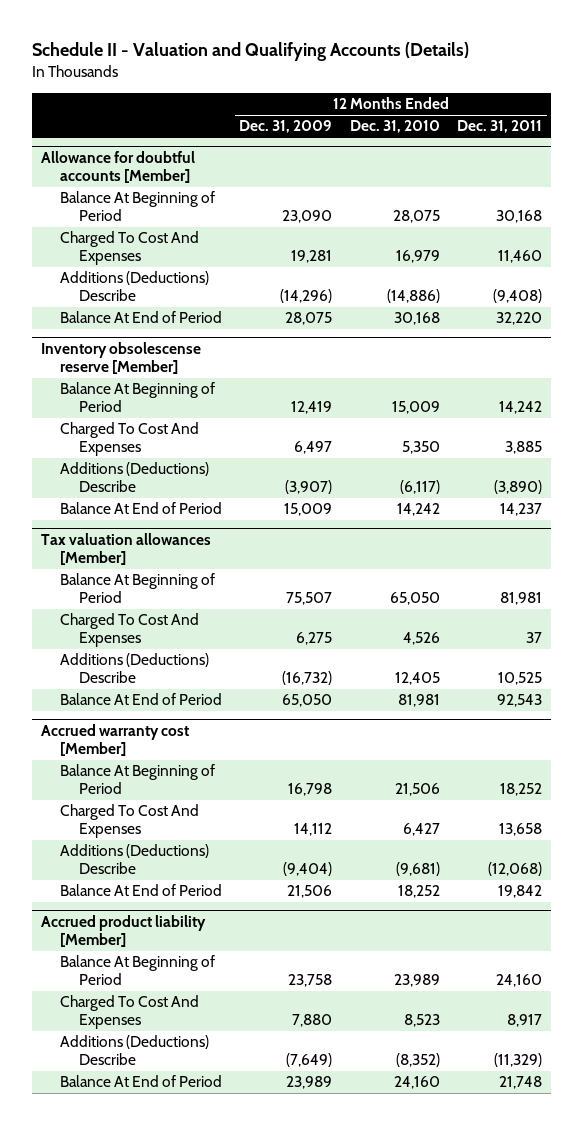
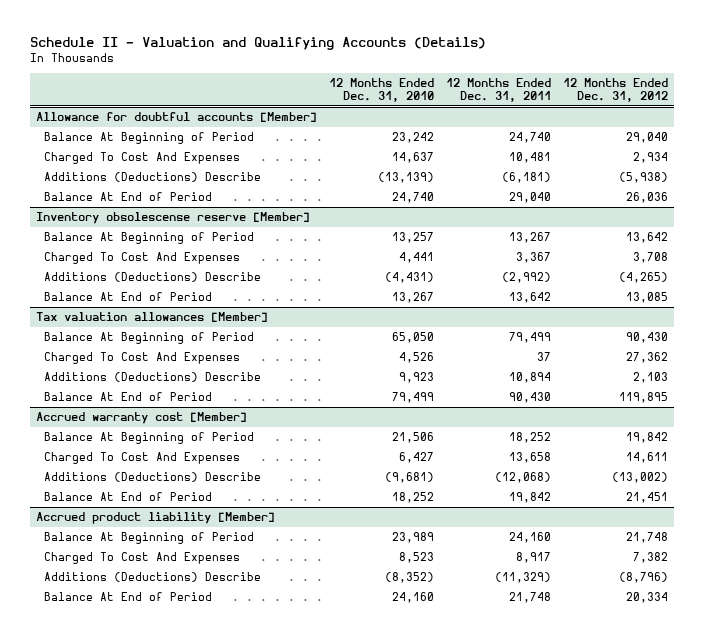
- | 12 Months Ended Dec. 31, 2009 | 12 Months Ended Dec. 31, 2010 | 12 Months Ended Dec. 31, 2011
+ | 12 Months Ended Dec. 31, 2010 | 12 Months Ended Dec. 31, 2011 | 12 Months Ended Dec. 31, 2012
@ Allowance for doubtful accounts [Member]
- Balance At Beginning of Period | 23,090 | 28,075 | 30,168
- Charged To Cost And Expenses | 19,281 | 16,979 | 11,460
- Additions (Deductions) Describe | (14,296) | (14,886) | (9,408)
- Balance At End of Period | 28,075 | 30,168 | 32,220
+ Balance At Beginning of Period | 23,242 | 24,740 | 29,040
+ Charged To Cost And Expenses | 14,637 | 10,481 | 2,934
+ Additions (Deductions) Describe | (13,139) | (6,181) | (5,938)
+ Balance At End of Period | 24,740 | 29,040 | 26,036
@ Inventory obsolescense reserve [Member]
- Balance At Beginning of Period | 12,419 | 15,009 | 14,242
- Charged To Cost And Expenses | 6,497 | 5,350 | 3,885
- Additions (Deductions) Describe | (3,907) | (6,117) | (3,890)
- Balance At End of Period | 15,009 | 14,242 | 14,237
+ Balance At Beginning of Period | 13,257 | 13,267 | 13,642
+ Charged To Cost And Expenses | 4,441 | 3,367 | 3,708
+ Additions (Deductions) Describe | (4,431) | (2,992) | (4,265)
+ Balance At End of Period | 13,267 | 13,642 | 13,085
@ Tax valuation allowances [Member]
- Balance At Beginning of Period | 75,507 | 65,050 | 81,981
+ Balance At Beginning of Period | 65,050 | 79,499 | 90,430
- Additions (Deductions) Describe | (16,732) | 12,405 | 10,525
- Balance At End of Period | 65,050 | 81,981 | 92,543
+ Additions (Deductions) Describe | 9,923 | 10,894 | 2,103
+ Balance At End of Period | 79,499 | 90,430 | 119,895

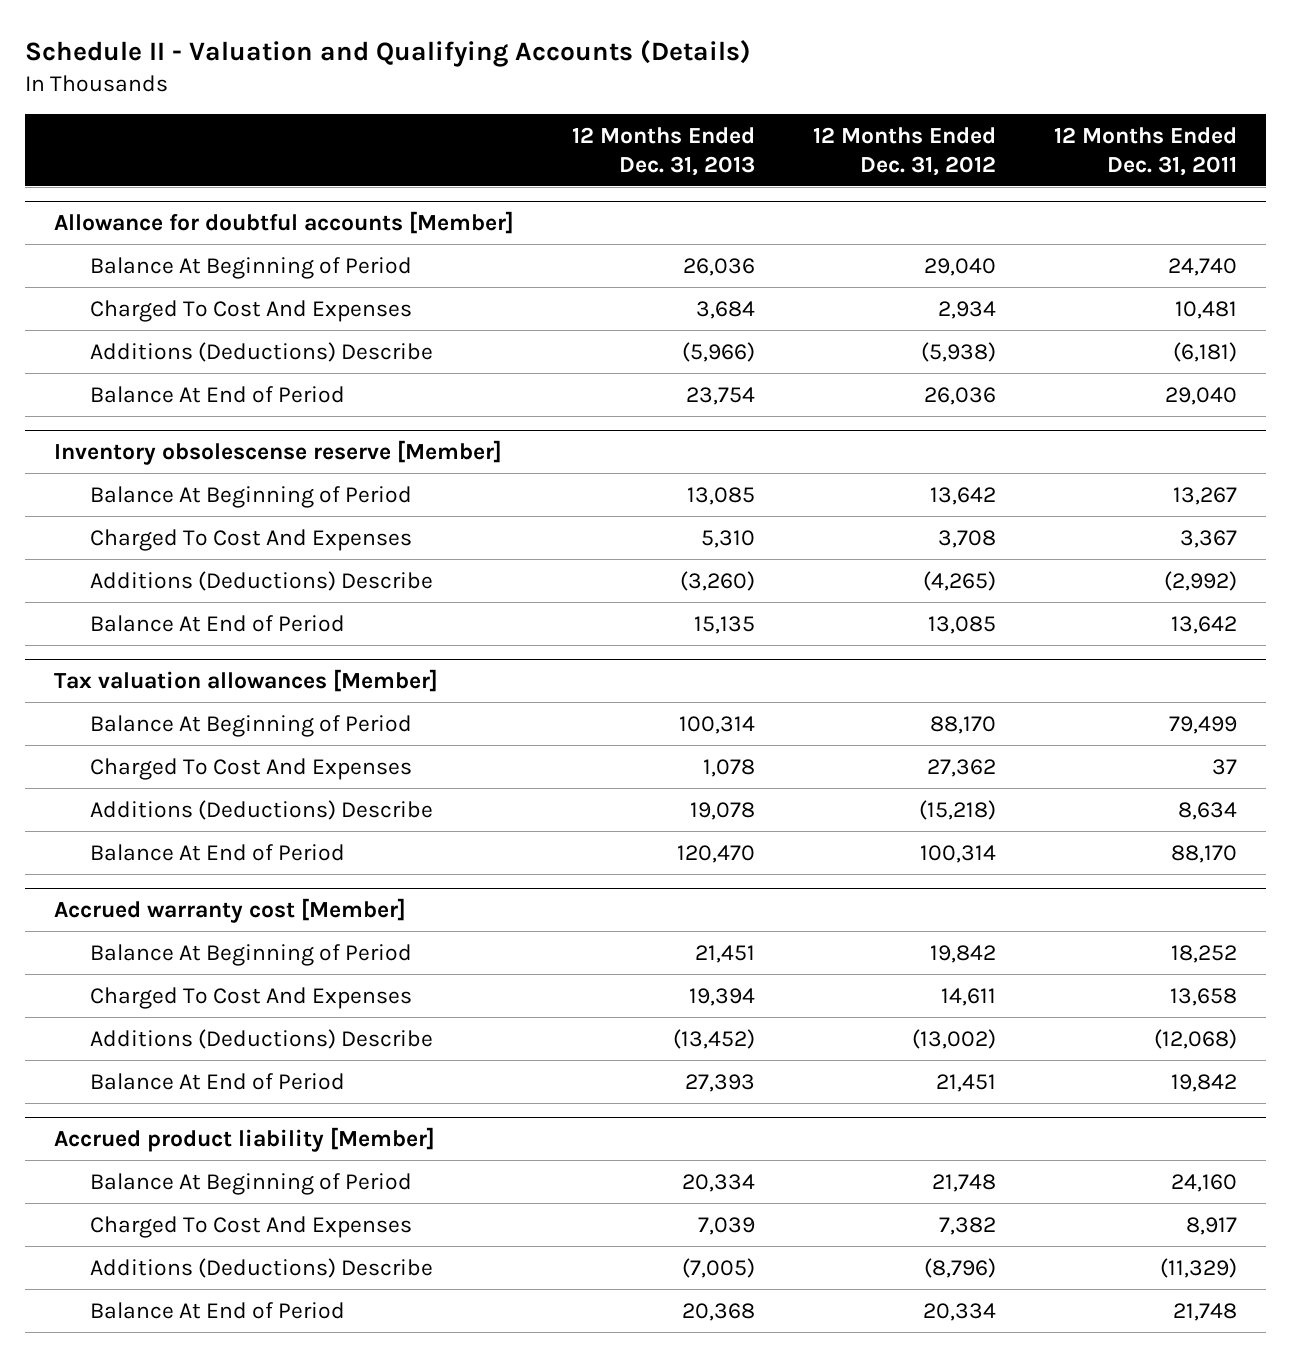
- | 12 Months Ended Dec. 31, 2010 | 12 Months Ended Dec. 31, 2011 | 12 Months Ended Dec. 31, 2012
+ | 12 Months Ended Dec. 31, 2013 | 12 Months Ended Dec. 31, 2012 | 12 Months Ended Dec. 31, 2011
@ Tax valuation allowances [Member]
- Balance At Beginning of Period | 65,050 | 79,499 | 90,430
+ Balance At Beginning of Period | 100,314 | 88,170 | 79,499
- Additions (Deductions) Describe | 9,923 | 10,894 | 2,103
- Balance At End of Period | 79,499 | 90,430 | 119,895
+ Additions (Deductions) Describe | 19,078 | (15,218) | 8,634
+ Balance At End of Period | 120,470 | 100,314 | 88,170

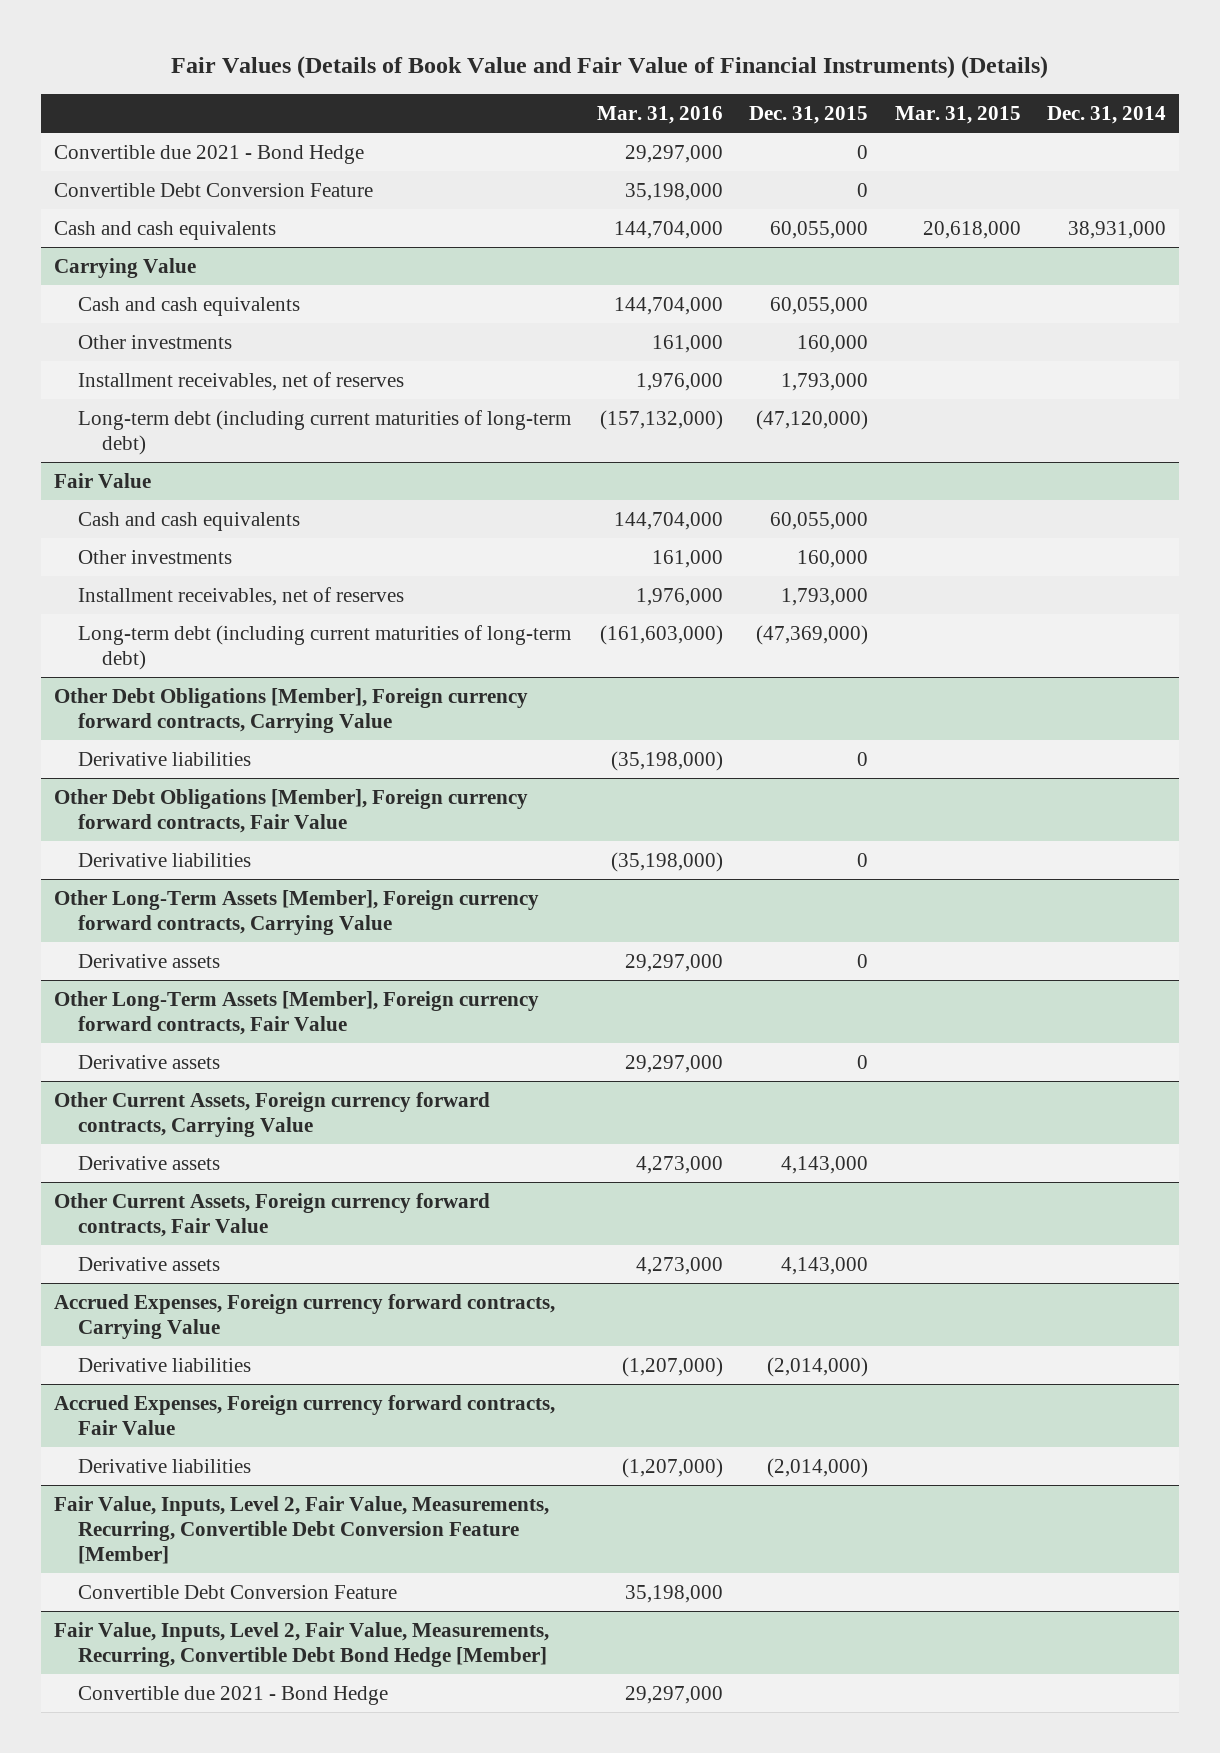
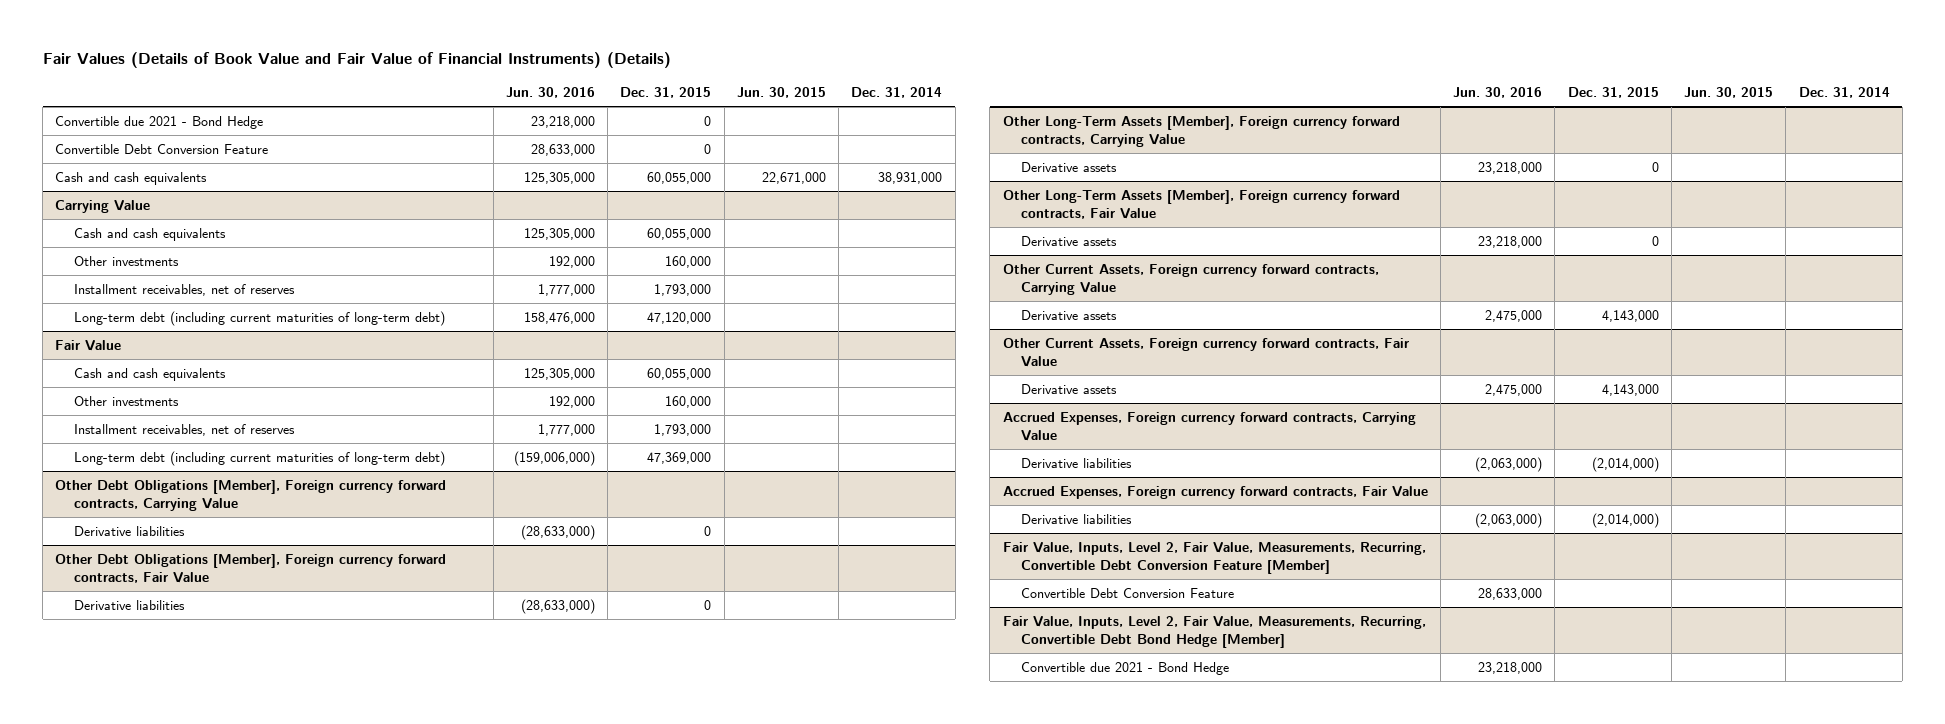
- | Mar. 31, 2016 | Dec. 31, 2015 | Mar. 31, 2015 | Dec. 31, 2014
+ | Jun. 30, 2016 | Dec. 31, 2015 | Jun. 30, 2015 | Dec. 31, 2014
@ Carrying Value
- Long-term debt (including current maturities of long-term debt) | (157,132,000) | (47,120,000) | |
+ Long-term debt (including current maturities of long-term debt) | 158,476,000 | 47,120,000 | |
@ Fair Value
- Long-term debt (including current maturities of long-term debt) | (161,603,000) | (47,369,000) | |
+ Long-term debt (including current maturities of long-term debt) | (159,006,000) | 47,369,000 | |

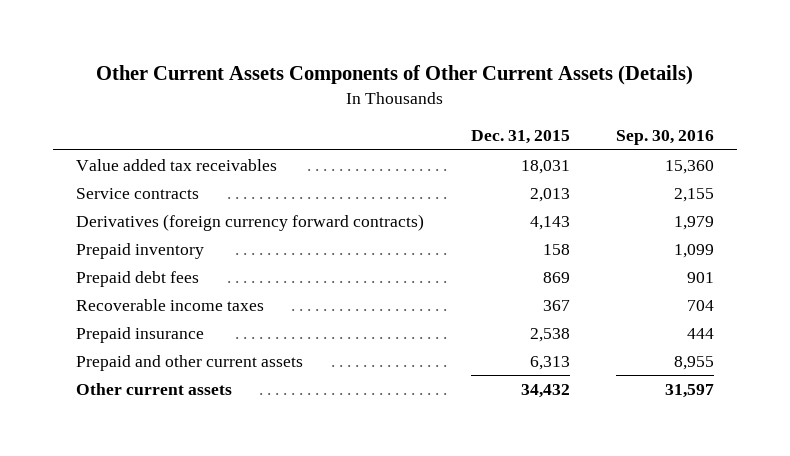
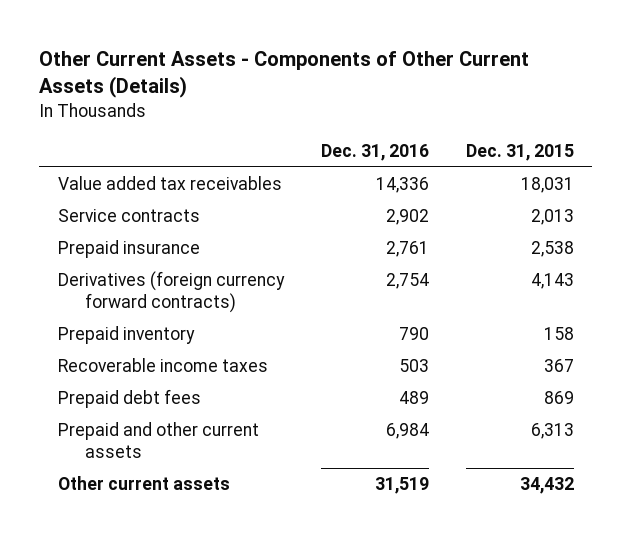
- Other Current Assets Components of Other Current Assets (Details)
+ Other Current Assets - Components of Other Current Assets (Details)
- | Dec. 31, 2015 | Sep. 30, 2016
+ | Dec. 31, 2016 | Dec. 31, 2015
moved up: Prepaid insurance | 2,761 | 2,538
moved down: Prepaid debt fees | 489 | 869

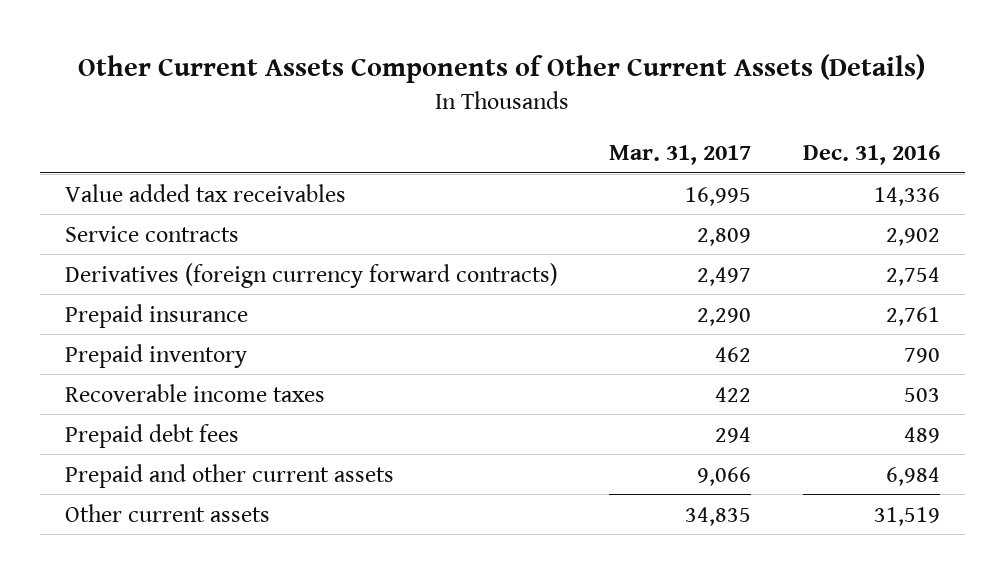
- Other Current Assets - Components of Other Current Assets (Details)
+ Other Current Assets Components of Other Current Assets (Details)
- | Dec. 31, 2016 | Dec. 31, 2015
+ | Mar. 31, 2017 | Dec. 31, 2016
moved down: Prepaid insurance | 2,290 | 2,761

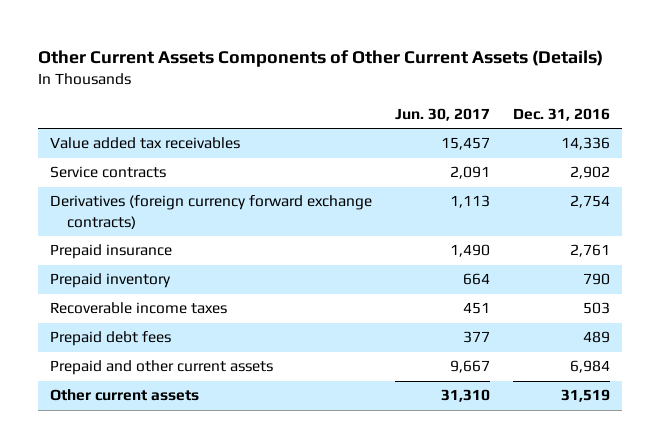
- | Mar. 31, 2017 | Dec. 31, 2016
+ | Jun. 30, 2017 | Dec. 31, 2016
- Derivatives (foreign currency forward contracts) | 2,497 | 2,754
+ Derivatives (foreign currency forward exchange contracts) | 1,113 | 2,754

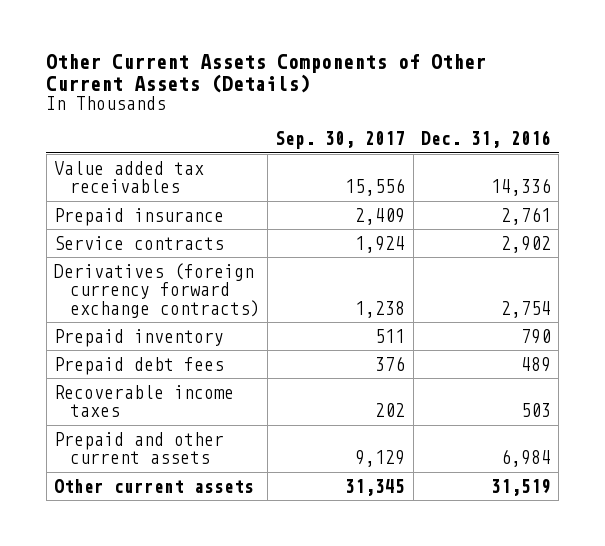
- | Jun. 30, 2017 | Dec. 31, 2016
+ | Sep. 30, 2017 | Dec. 31, 2016
moved up: Prepaid insurance | 2,409 | 2,761
moved down: Recoverable income taxes | 202 | 503

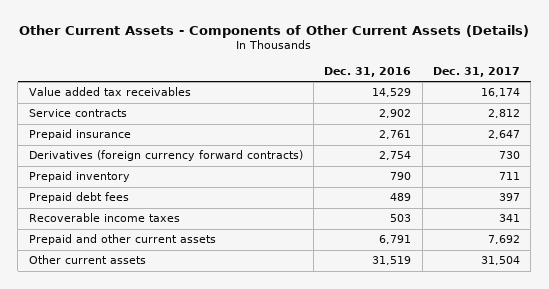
- Other Current Assets Components of Other Current Assets (Details)
+ Other Current Assets - Components of Other Current Assets (Details)
- | Sep. 30, 2017 | Dec. 31, 2016
+ | Dec. 31, 2016 | Dec. 31, 2017
- Value added tax receivables | 15,556 | 14,336
+ Value added tax receivables | 14,529 | 16,174
- Derivatives (foreign currency forward exchange contracts) | 1,238 | 2,754
moved down: Prepaid insurance | 2,761 | 2,647
+ Derivatives (foreign currency forward contracts) | 2,754 | 730
- Prepaid and other current assets | 9,129 | 6,984
+ Prepaid and other current assets | 6,791 | 7,692

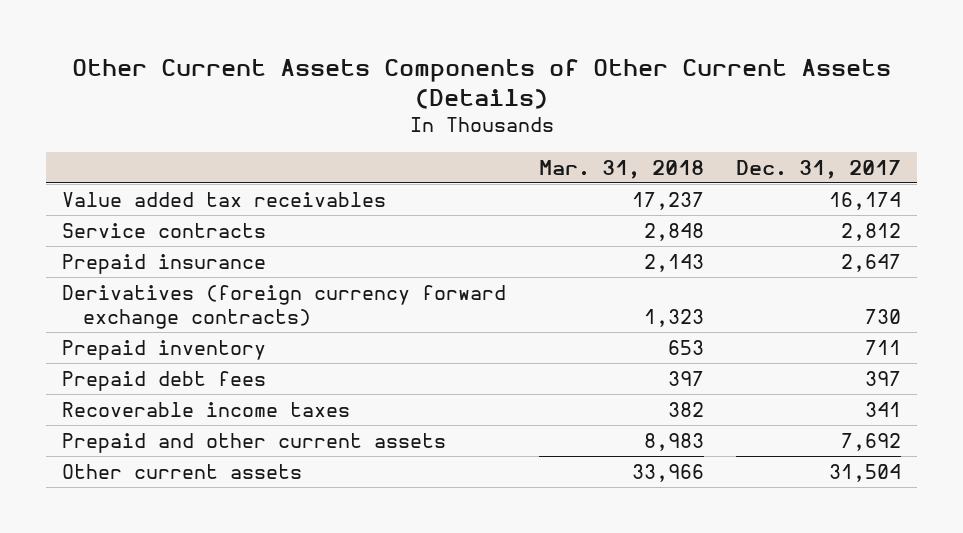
- Other Current Assets - Components of Other Current Assets (Details)
+ Other Current Assets Components of Other Current Assets (Details)
- | Dec. 31, 2016 | Dec. 31, 2017
+ | Mar. 31, 2018 | Dec. 31, 2017
- Derivatives (foreign currency forward contracts) | 2,754 | 730
+ Derivatives (foreign currency forward exchange contracts) | 1,323 | 730

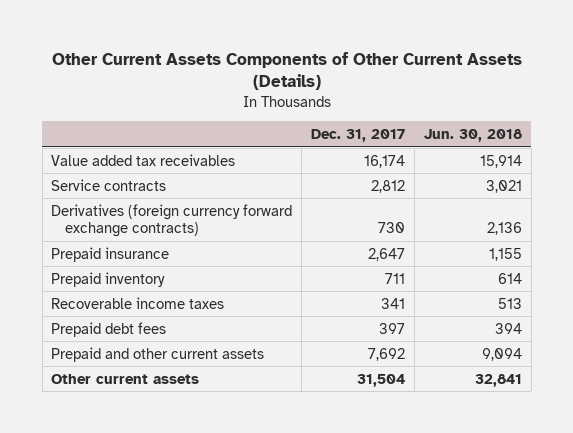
- | Mar. 31, 2018 | Dec. 31, 2017
+ | Dec. 31, 2017 | Jun. 30, 2018
moved down: Prepaid insurance | 2,647 | 1,155
moved down: Prepaid debt fees | 397 | 394

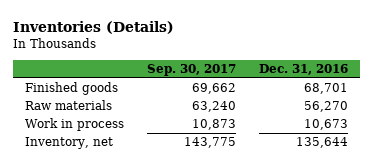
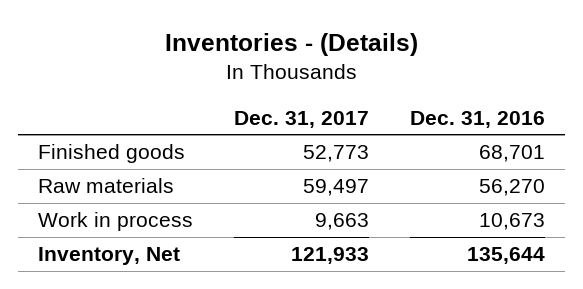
- Inventories (Details)
+ Inventories - (Details)
- | Sep. 30, 2017 | Dec. 31, 2016
+ | Dec. 31, 2017 | Dec. 31, 2016
- Inventory, net | 143,775 | 135,644
+ Inventory, Net | 121,933 | 135,644

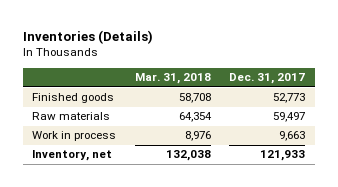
- Inventories - (Details)
+ Inventories (Details)
- | Dec. 31, 2017 | Dec. 31, 2016
+ | Mar. 31, 2018 | Dec. 31, 2017
- Inventory, Net | 121,933 | 135,644
+ Inventory, net | 132,038 | 121,933

